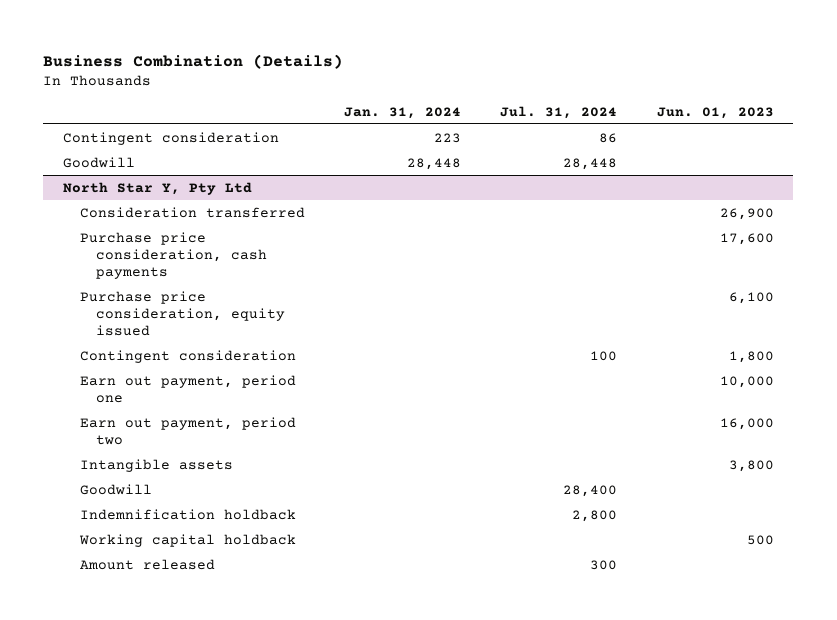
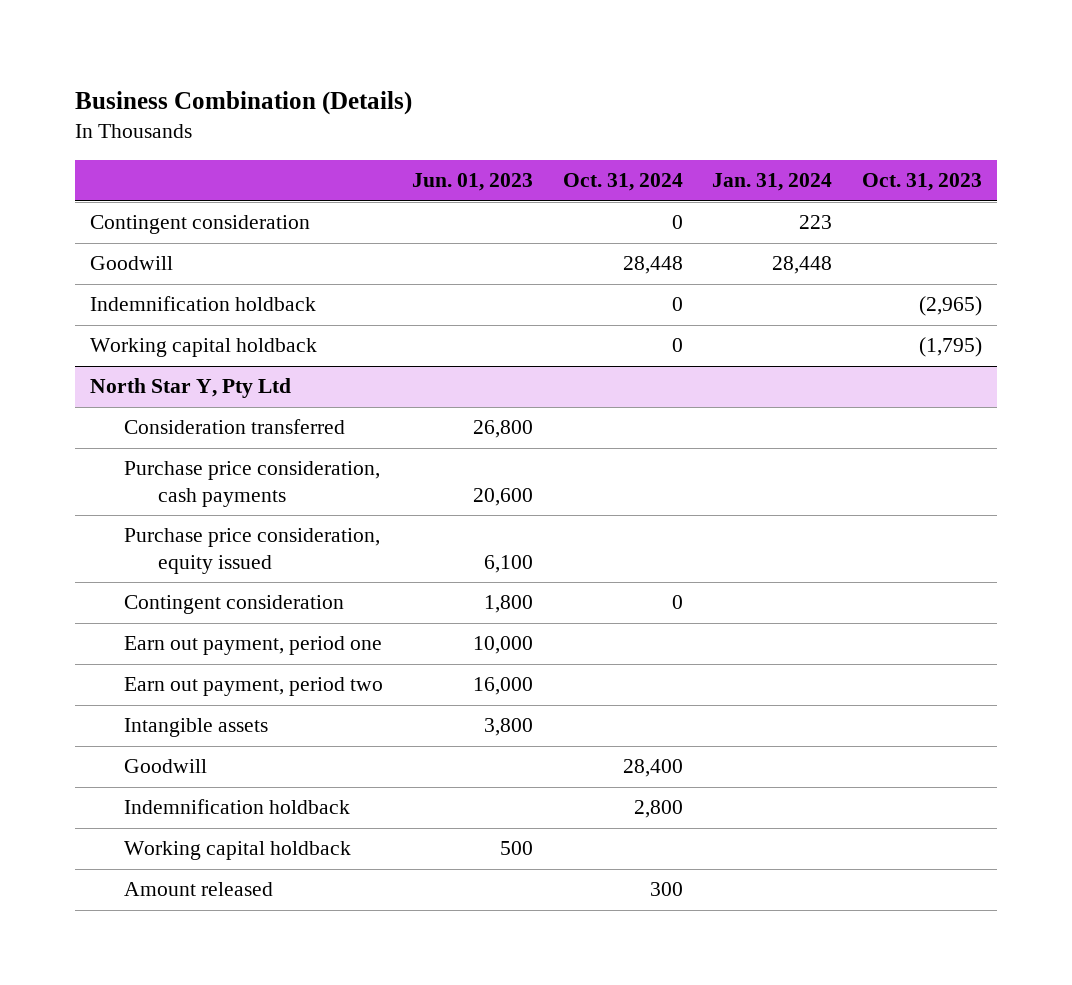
- | Jan. 31, 2024 | Jul. 31, 2024 | Jun. 01, 2023
+ | Jun. 01, 2023 | Oct. 31, 2024 | Jan. 31, 2024 | Oct. 31, 2023
+ Indemnification holdback | | 0 | | (2,965)
+ Working capital holdback | | 0 | | (1,795)
@ North Star Y, Pty Ltd
- Consideration transferred | | | 26,900
- Purchase price consideration, cash payments | | | 17,600
+ Consideration transferred | 26,800 | | |
+ Purchase price consideration, cash payments | 20,600 | | |

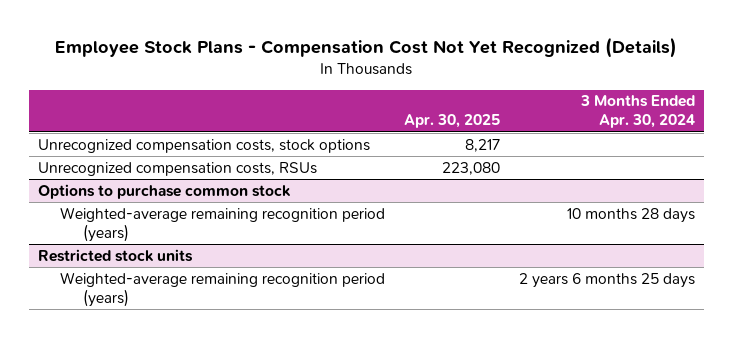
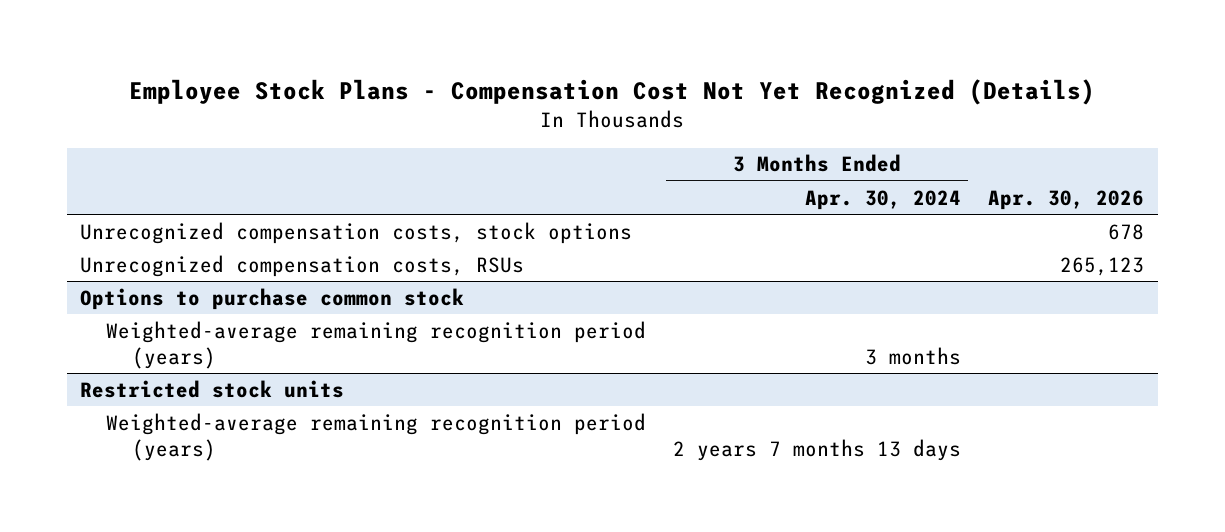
- | Apr. 30, 2025 | 3 Months Ended Apr. 30, 2024
+ | 3 Months Ended Apr. 30, 2024 | Apr. 30, 2026
@ Options to purchase common stock
- Weighted-average remaining recognition period (years) | | 10 months 28 days
+ Weighted-average remaining recognition period (years) | 3 months |
@ Restricted stock units
- Weighted-average remaining recognition period (years) | | 2 years 6 months 25 days
+ Weighted-average remaining recognition period (years) | 2 years 7 months 13 days |

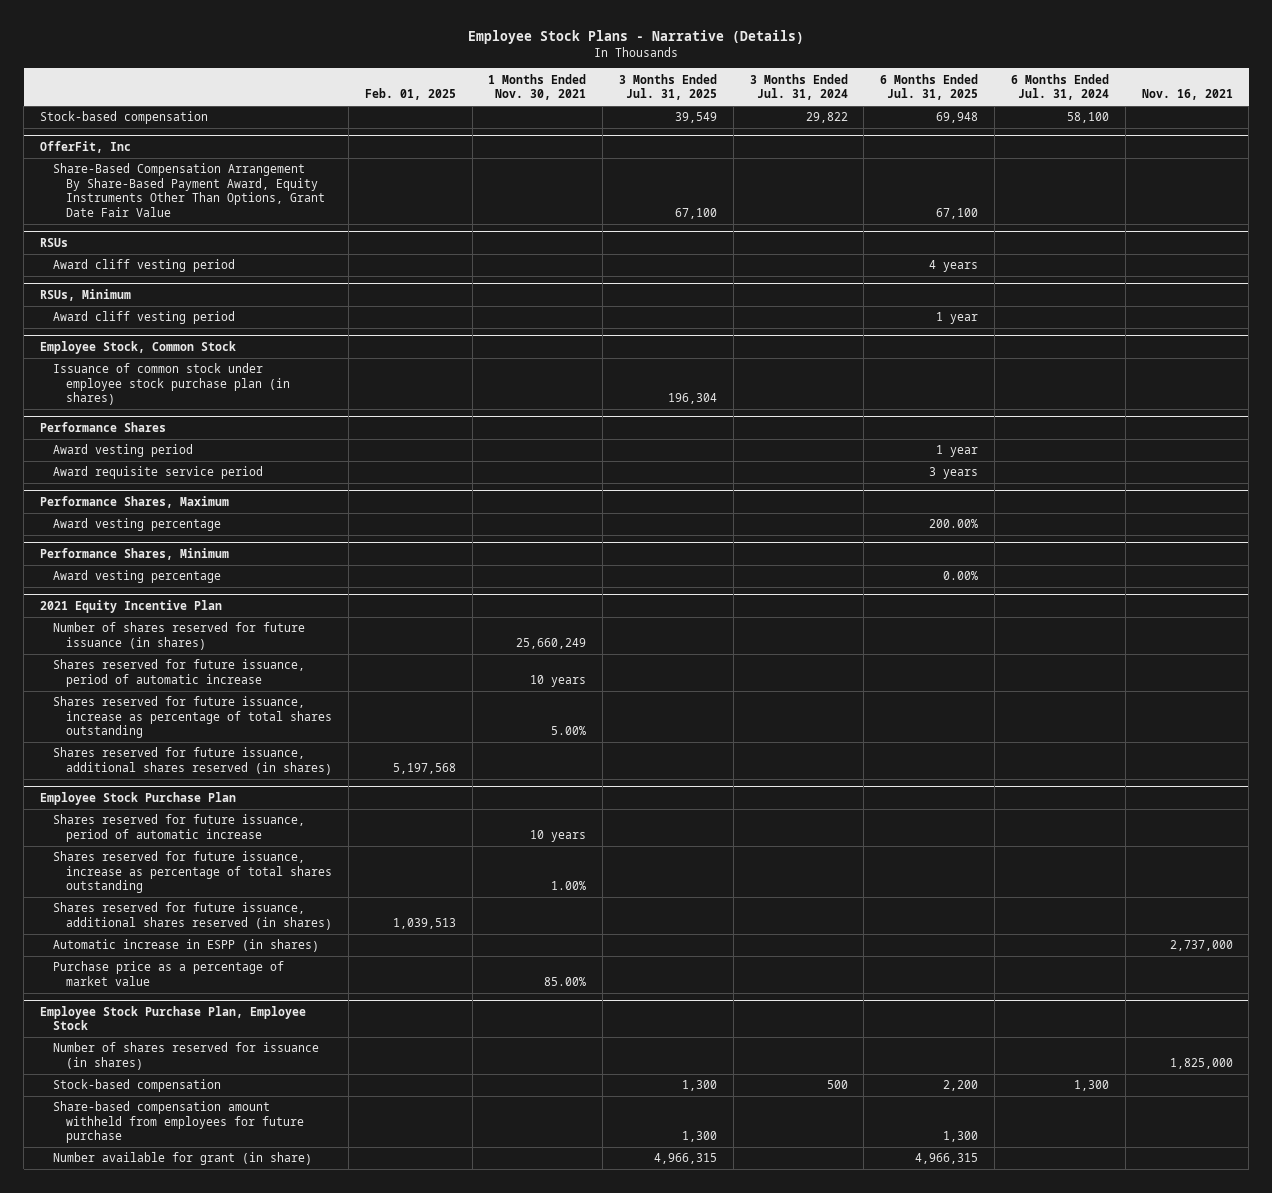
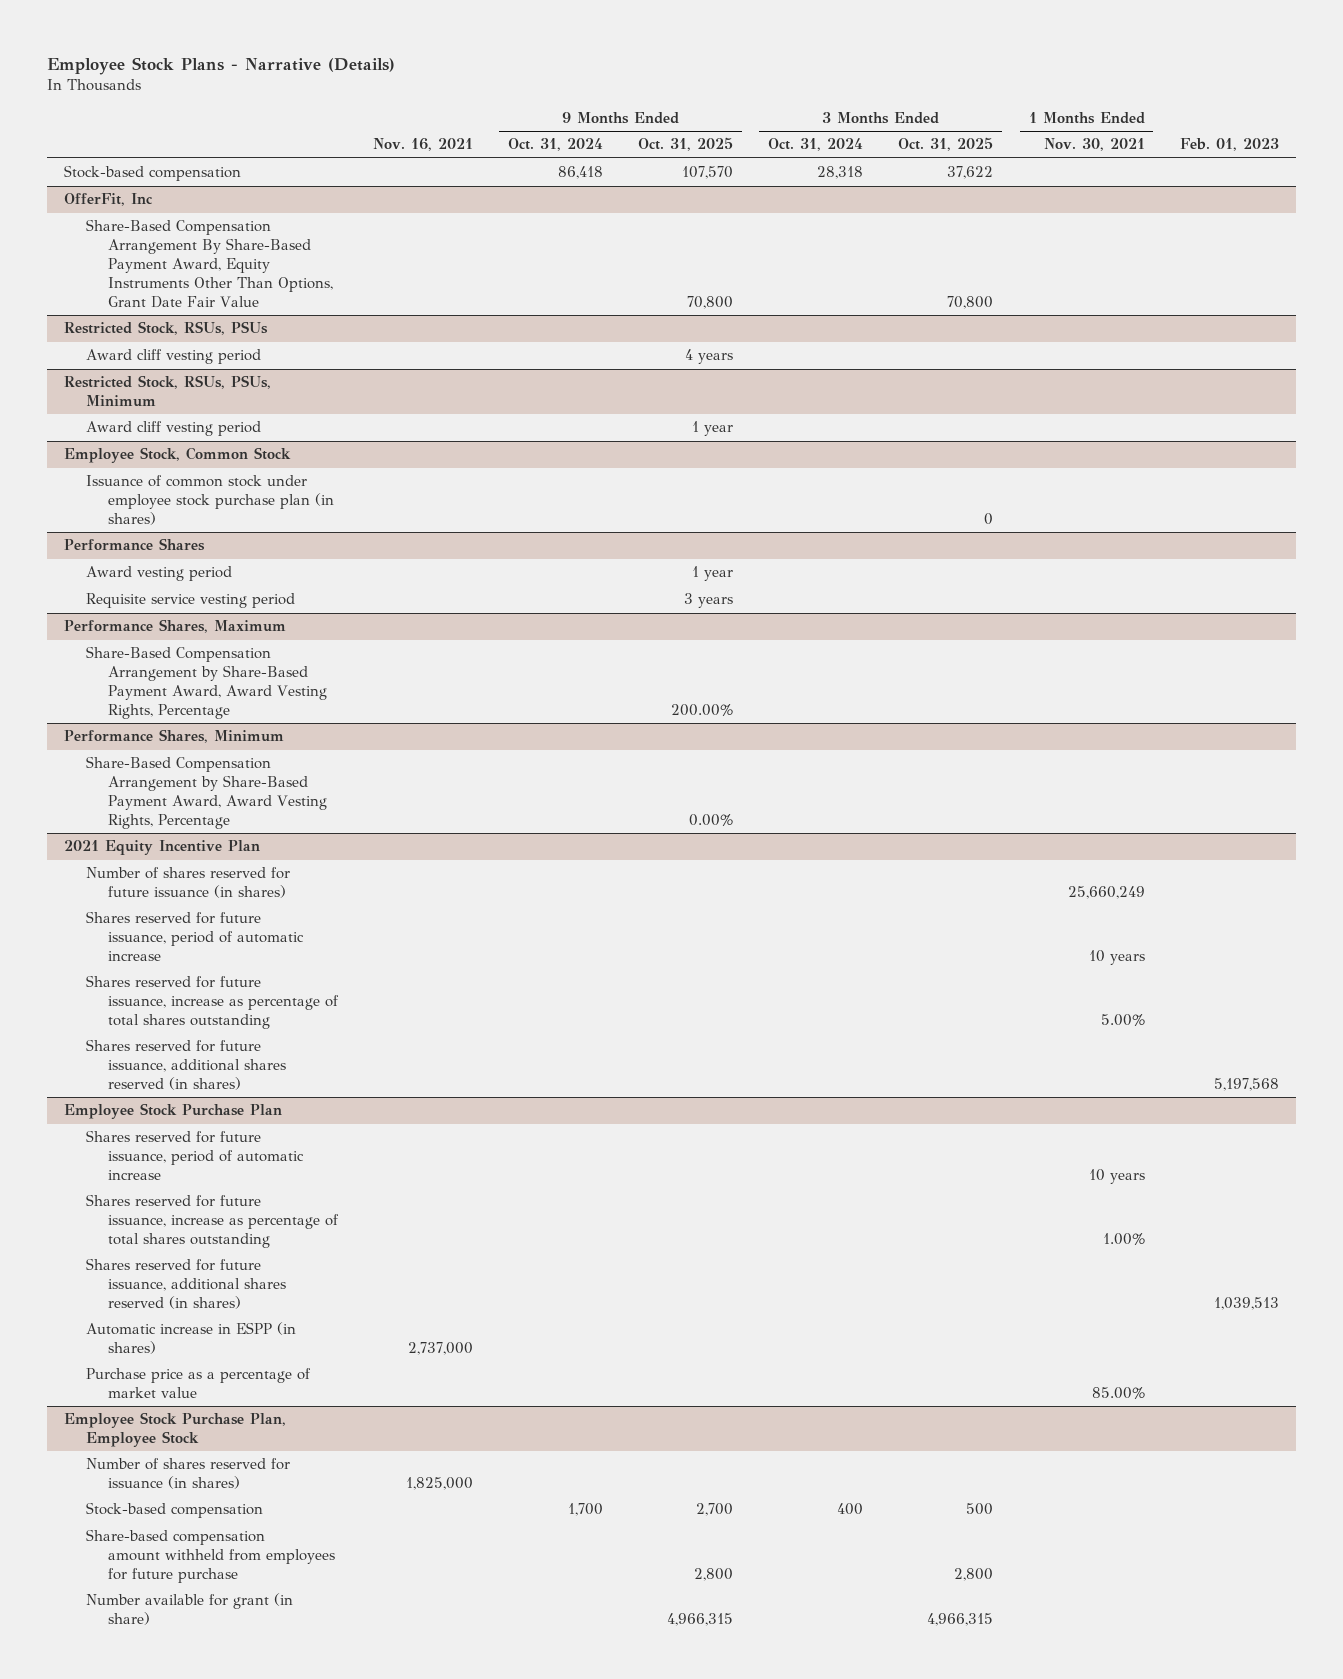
- | Feb. 01, 2025 | 1 Months Ended Nov. 30, 2021 | 3 Months Ended Jul. 31, 2025 | 3 Months Ended Jul. 31, 2024 | 6 Months Ended Jul. 31, 2025 | 6 Months Ended Jul. 31, 2024 | Nov. 16, 2021
+ | Nov. 16, 2021 | 9 Months Ended Oct. 31, 2024 | 9 Months Ended Oct. 31, 2025 | 3 Months Ended Oct. 31, 2024 | 3 Months Ended Oct. 31, 2025 | 1 Months Ended Nov. 30, 2021 | Feb. 01, 2023
- RSUs
+ Restricted Stock, RSUs, PSUs
- RSUs, Minimum
+ Restricted Stock, RSUs, PSUs, Minimum
@ Performance Shares
- Award requisite service period | | | | | 3 years | |
+ Requisite service vesting period | | | 3 years | | | |
@ Performance Shares, Maximum
- Award vesting percentage | | | | | 200.00% | |
+ Share-Based Compensation Arrangement by Share-Based Payment Award, Award Vesting Rights, Percentage | | | 200.00% | | | |
@ Performance Shares, Minimum
- Award vesting percentage | | | | | 0.00% | |
+ Share-Based Compensation Arrangement by Share-Based Payment Award, Award Vesting Rights, Percentage | | | 0.00% | | | |

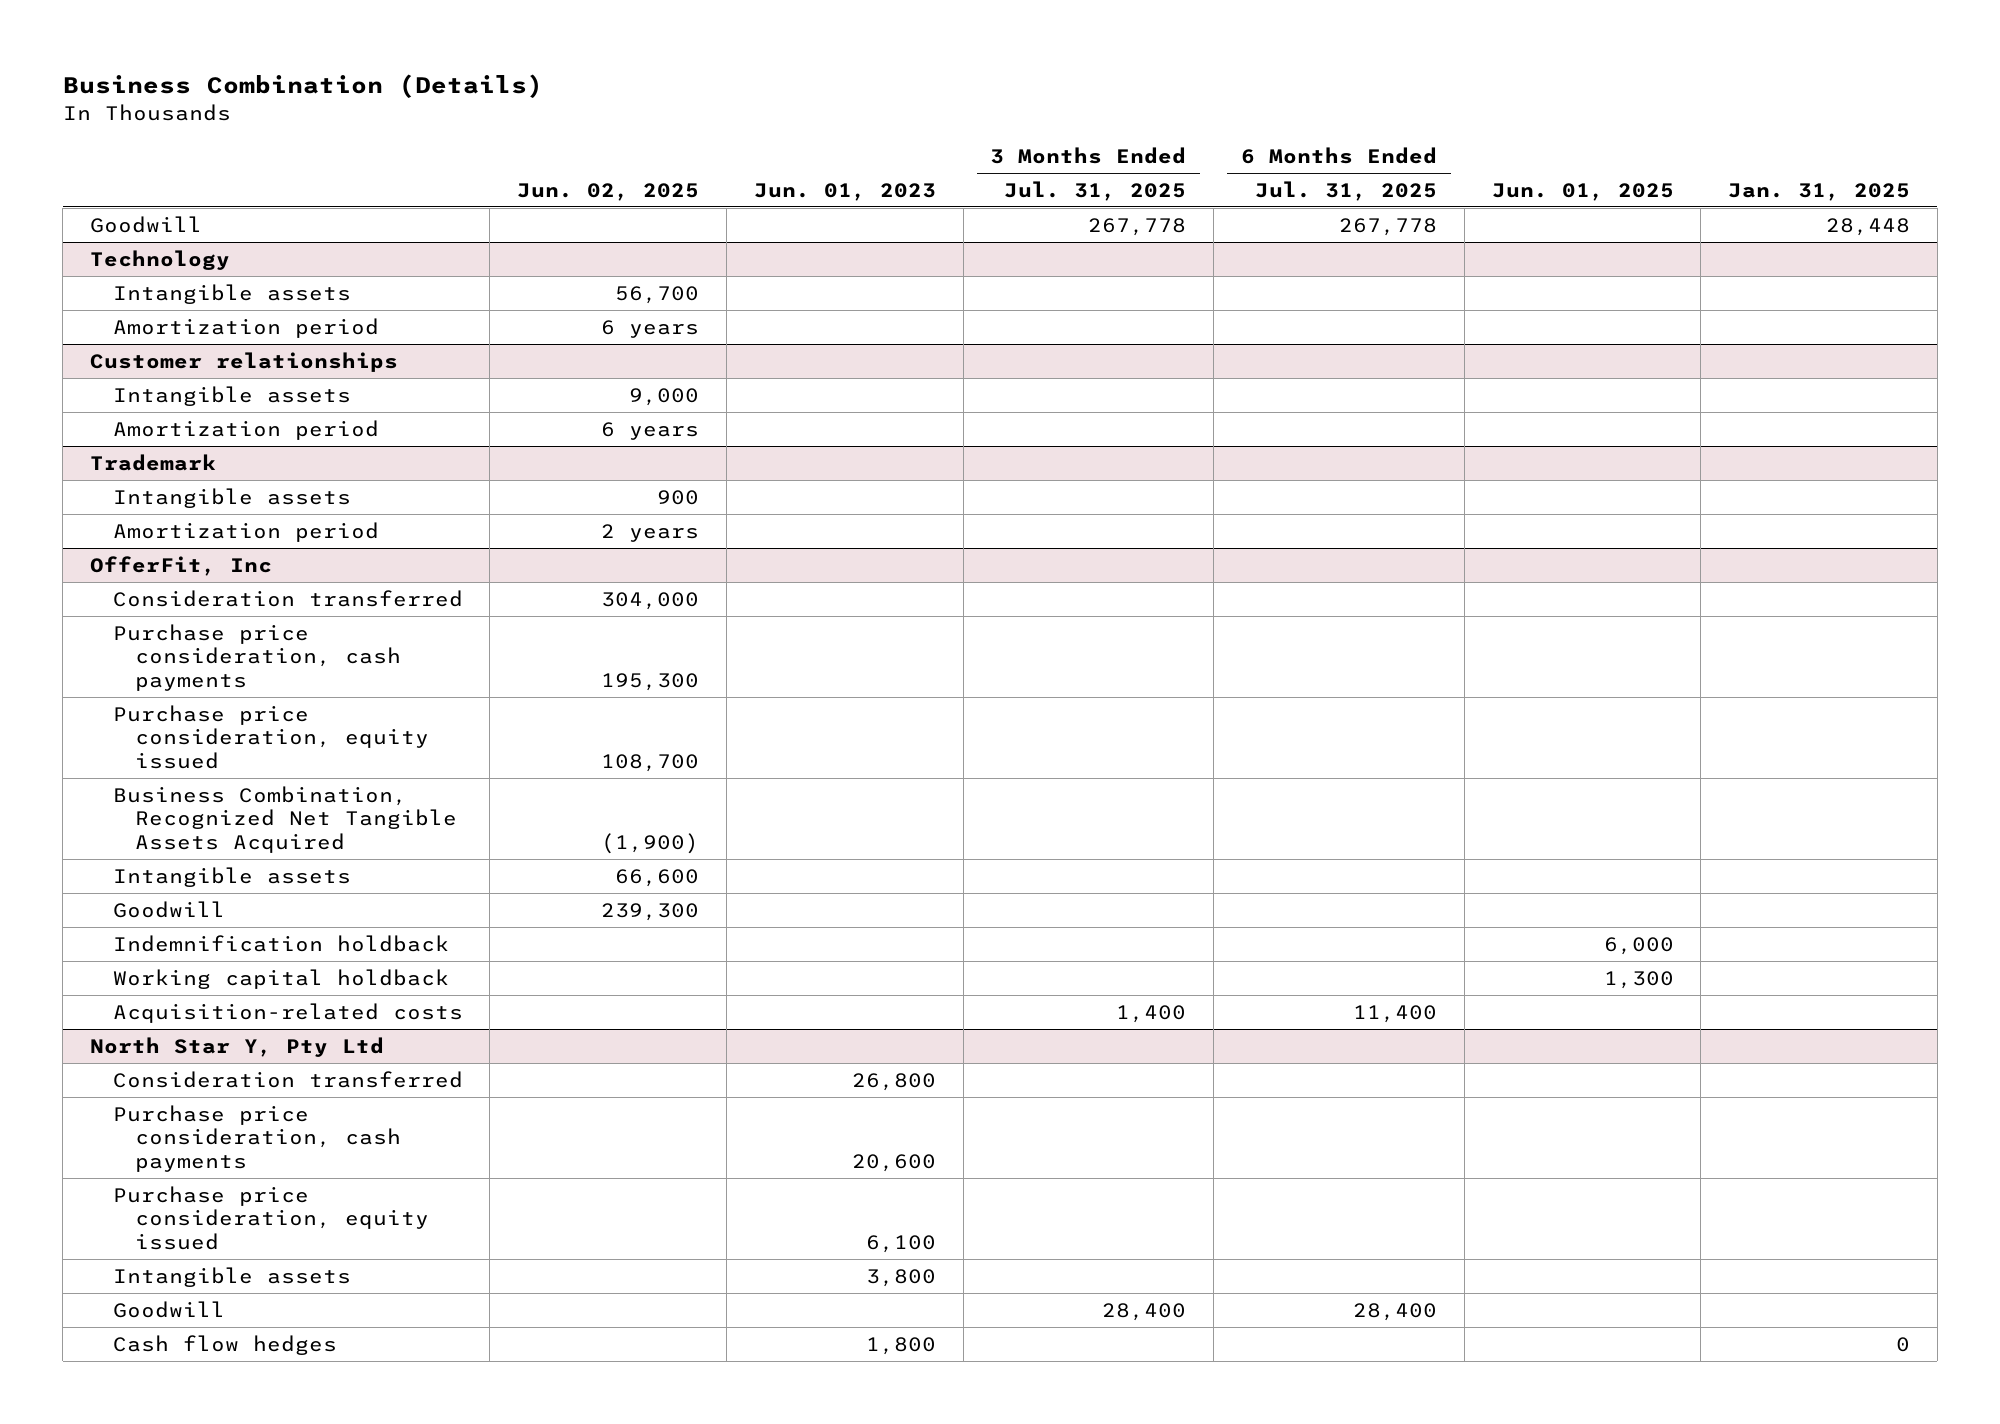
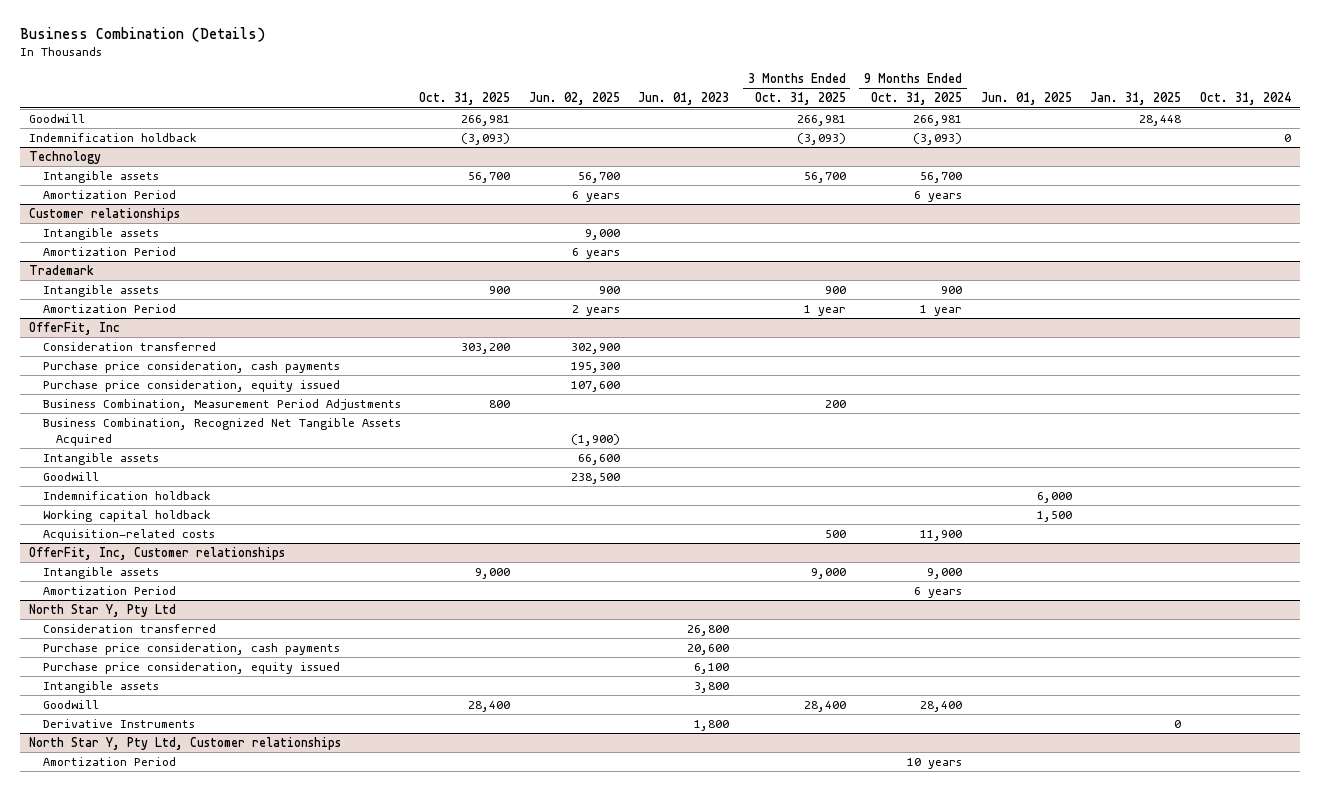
- | Jun. 02, 2025 | Jun. 01, 2023 | 3 Months Ended Jul. 31, 2025 | 6 Months Ended Jul. 31, 2025 | Jun. 01, 2025 | Jan. 31, 2025
+ | Oct. 31, 2025 | Jun. 02, 2025 | Jun. 01, 2023 | 3 Months Ended Oct. 31, 2025 | 9 Months Ended Oct. 31, 2025 | Jun. 01, 2025 | Jan. 31, 2025 | Oct. 31, 2024
+ Indemnification holdback | (3,093) | | | (3,093) | (3,093) | | | 0
@ Technology
- Amortization period | 6 years | | | | |
+ Amortization Period | | 6 years | | | 6 years | | |
@ Customer relationships
- Amortization period | 6 years | | | | |
+ Amortization Period | | 6 years | | | | | |
@ Trademark
- Amortization period | 2 years | | | | |
+ Amortization Period | | 2 years | | 1 year | 1 year | | |
@ OfferFit, Inc
- Consideration transferred | 304,000 | | | | |
+ Consideration transferred | 303,200 | 302,900 | | | | | |
- Purchase price consideration, equity issued | 108,700 | | | | |
+ Purchase price consideration, equity issued | | 107,600 | | | | | |
+ Business Combination, Measurement Period Adjustments | 800 | | | 200 | | | |
- Goodwill | 239,300 | | | | |
+ Goodwill | | 238,500 | | | | | |
- Working capital holdback | | | | | 1,300 |
+ Working capital holdback | | | | | | 1,500 | |
+ OfferFit, Inc, Customer relationships
+ Intangible assets | 9,000 | | | 9,000 | 9,000 | | |
+ Amortization Period | | | | | 6 years | | |
@ North Star Y, Pty Ltd
- Cash flow hedges | | 1,800 | | | | 0
+ Derivative Instruments | | | 1,800 | | | | 0 |
+ North Star Y, Pty Ltd, Customer relationships
+ Amortization Period | | | | | 10 years | | |

